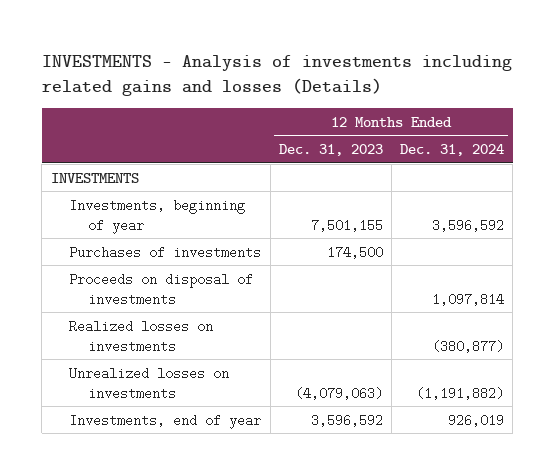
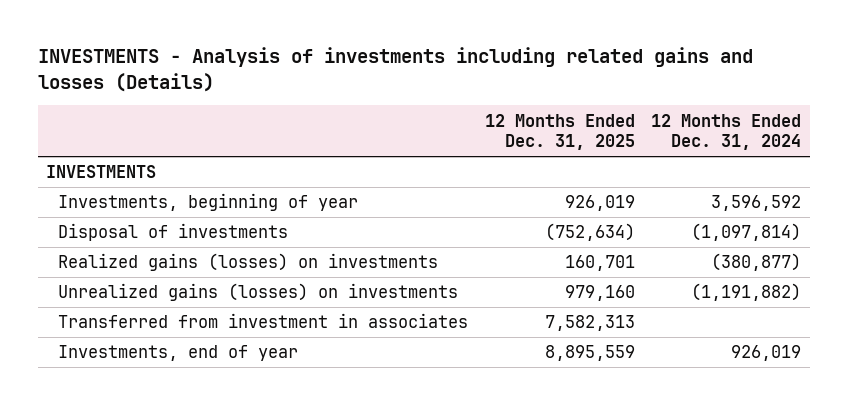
- | 12 Months Ended Dec. 31, 2023 | 12 Months Ended Dec. 31, 2024
+ | 12 Months Ended Dec. 31, 2025 | 12 Months Ended Dec. 31, 2024
- Purchases of investments | 174,500 |
- Proceeds on disposal of investments | | 1,097,814
- Realized losses on investments | | (380,877)
- Unrealized losses on investments | (4,079,063) | (1,191,882)
+ Disposal of investments | (752,634) | (1,097,814)
+ Realized gains (losses) on investments | 160,701 | (380,877)
+ Unrealized gains (losses) on investments | 979,160 | (1,191,882)
+ Transferred from investment in associates | 7,582,313 |

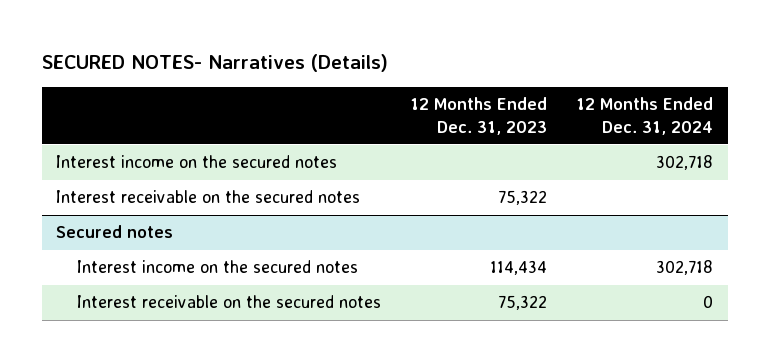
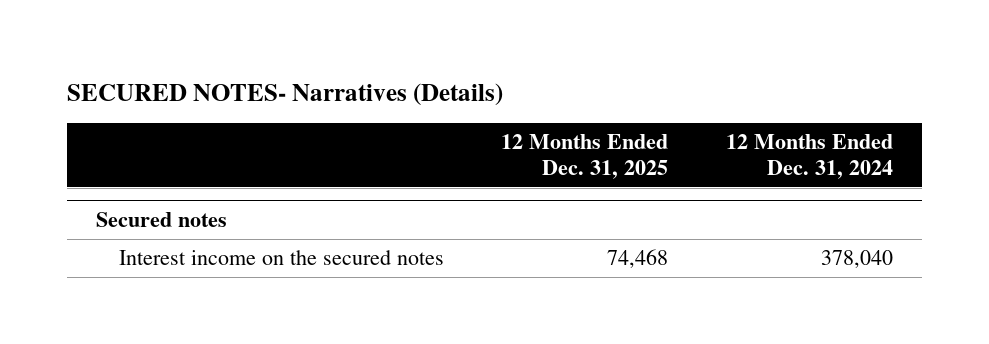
- | 12 Months Ended Dec. 31, 2023 | 12 Months Ended Dec. 31, 2024
+ | 12 Months Ended Dec. 31, 2025 | 12 Months Ended Dec. 31, 2024
- Interest income on the secured notes | | 302,718
- Interest receivable on the secured notes | 75,322 |
@ Secured notes
- Interest income on the secured notes | 114,434 | 302,718
- Interest receivable on the secured notes | 75,322 | 0
+ Interest income on the secured notes | 74,468 | 378,040

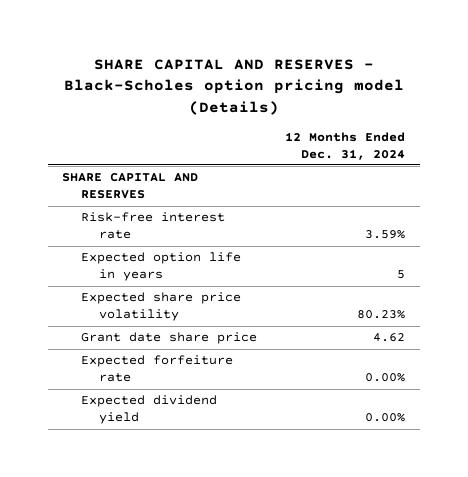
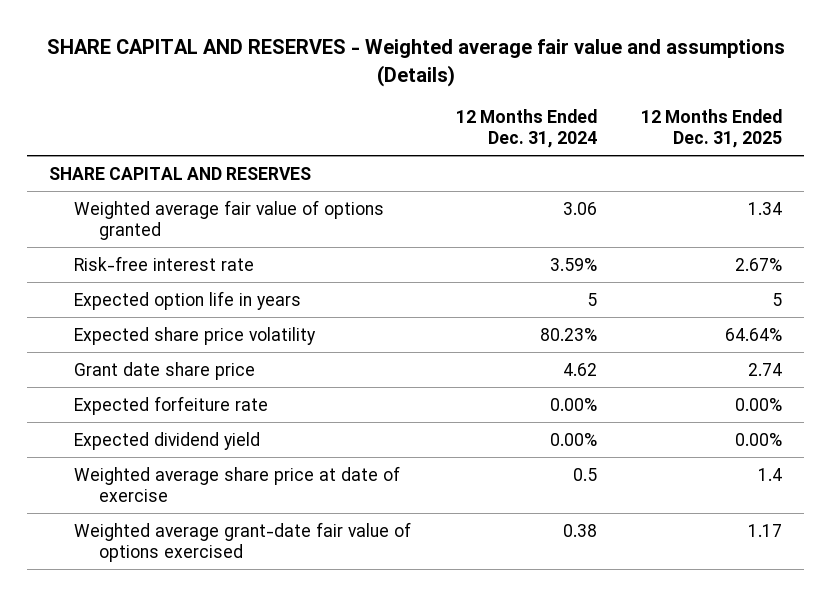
- SHARE CAPITAL AND RESERVES - Black-Scholes option pricing model (Details)
+ SHARE CAPITAL AND RESERVES - Weighted average fair value and assumptions (Details)
- | 12 Months Ended Dec. 31, 2024
+ | 12 Months Ended Dec. 31, 2024 | 12 Months Ended Dec. 31, 2025
+ Weighted average fair value of options granted | 3.06 | 1.34
+ Weighted average share price at date of exercise | 0.5 | 1.4
+ Weighted average grant-date fair value of options exercised | 0.38 | 1.17

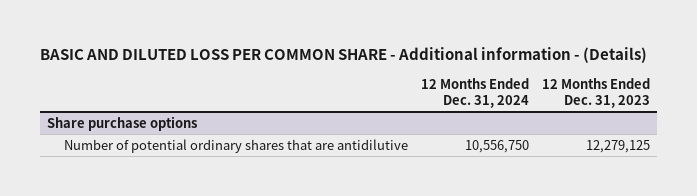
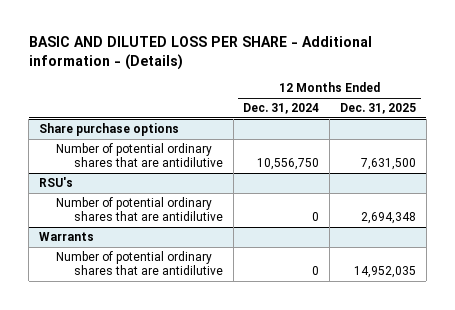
- BASIC AND DILUTED LOSS PER COMMON SHARE - Additional information - (Details)
+ BASIC AND DILUTED LOSS PER SHARE - Additional information - (Details)
- | 12 Months Ended Dec. 31, 2024 | 12 Months Ended Dec. 31, 2023
+ | 12 Months Ended Dec. 31, 2024 | 12 Months Ended Dec. 31, 2025
+ RSU's
+ Number of potential ordinary shares that are antidilutive | 0 | 2,694,348
+ Warrants
+ Number of potential ordinary shares that are antidilutive | 0 | 14,952,035

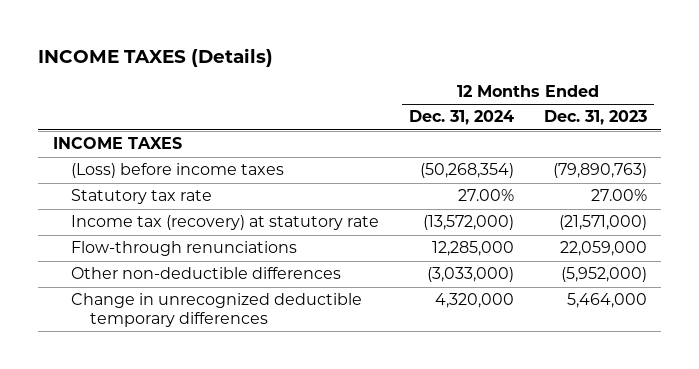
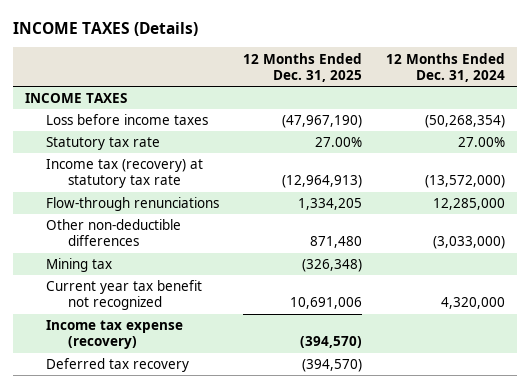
- | 12 Months Ended Dec. 31, 2024 | 12 Months Ended Dec. 31, 2023
+ | 12 Months Ended Dec. 31, 2025 | 12 Months Ended Dec. 31, 2024
- (Loss) before income taxes | (50,268,354) | (79,890,763)
+ Loss before income taxes | (47,967,190) | (50,268,354)
- Income tax (recovery) at statutory rate | (13,572,000) | (21,571,000)
+ Income tax (recovery) at statutory tax rate | (12,964,913) | (13,572,000)
- Change in unrecognized deductible temporary differences | 4,320,000 | 5,464,000
+ Mining tax | (326,348) |
+ Current year tax benefit not recognized | 10,691,006 | 4,320,000
+ Income tax expense (recovery) | (394,570) |
+ Deferred tax recovery | (394,570) |

